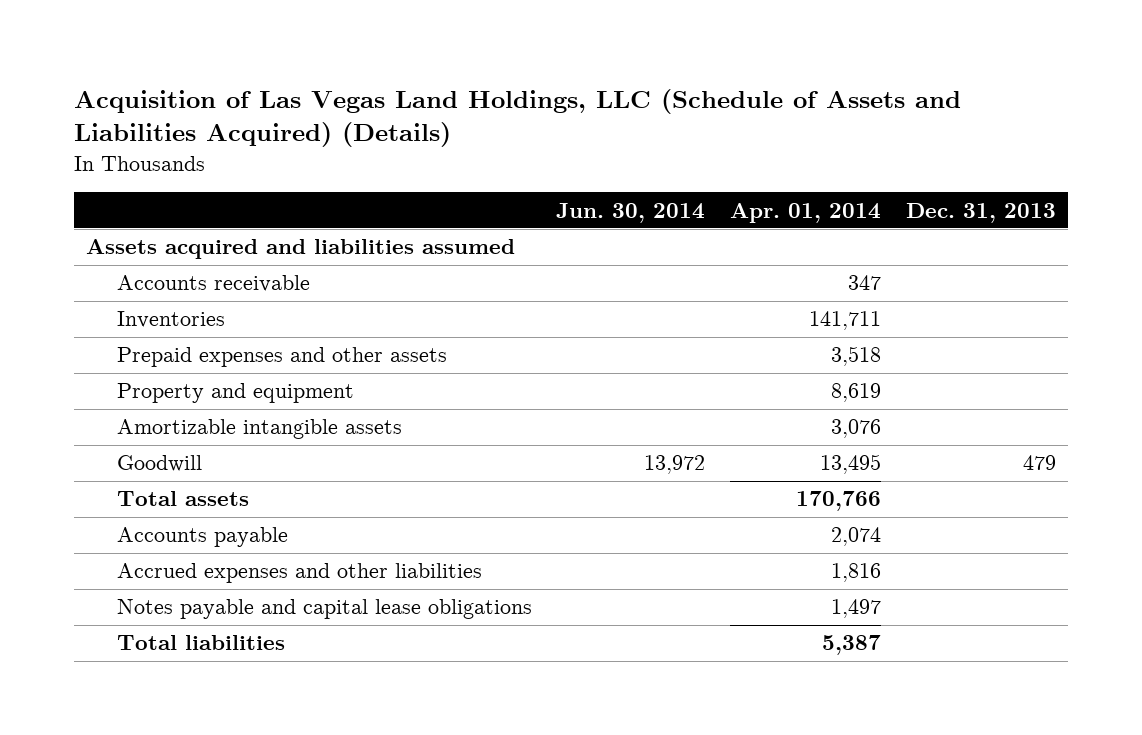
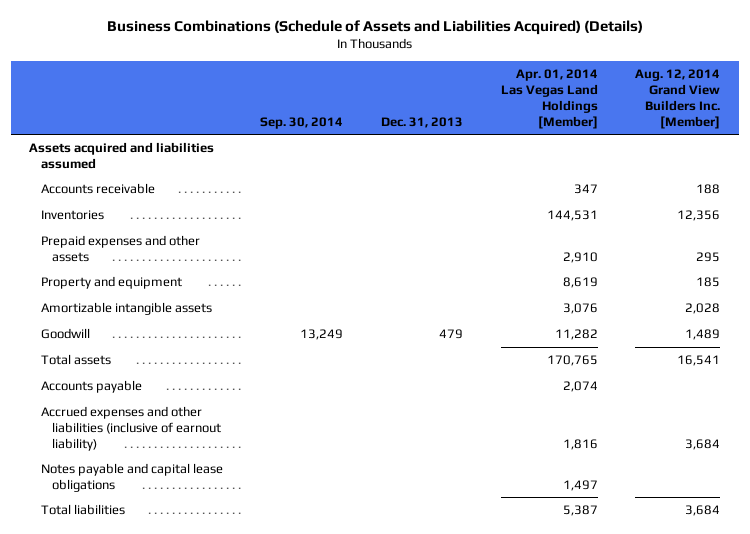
- Acquisition of Las Vegas Land Holdings, LLC (Schedule of Assets and Liabilities Acquired) (Details)
+ Business Combinations (Schedule of Assets and Liabilities Acquired) (Details)
- | Jun. 30, 2014 | Apr. 01, 2014 | Dec. 31, 2013
+ | Sep. 30, 2014 | Dec. 31, 2013 | Apr. 01, 2014 Las Vegas Land Holdings [Member] | Aug. 12, 2014 Grand View Builders Inc. [Member]
- Accrued expenses and other liabilities | | 1,816 |
+ Accrued expenses and other liabilities (inclusive of earnout liability) | | | 1,816 | 3,684

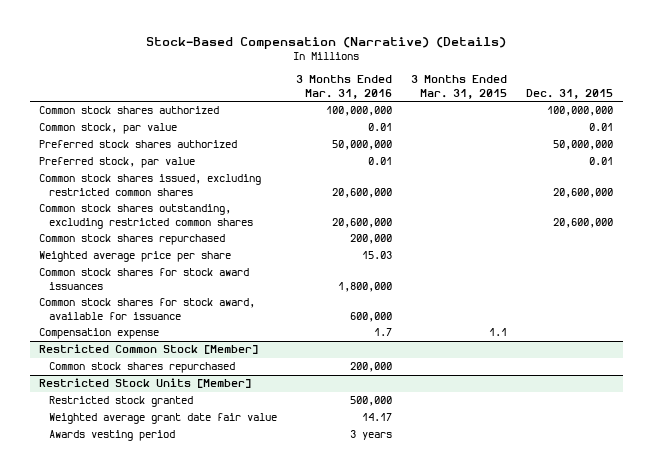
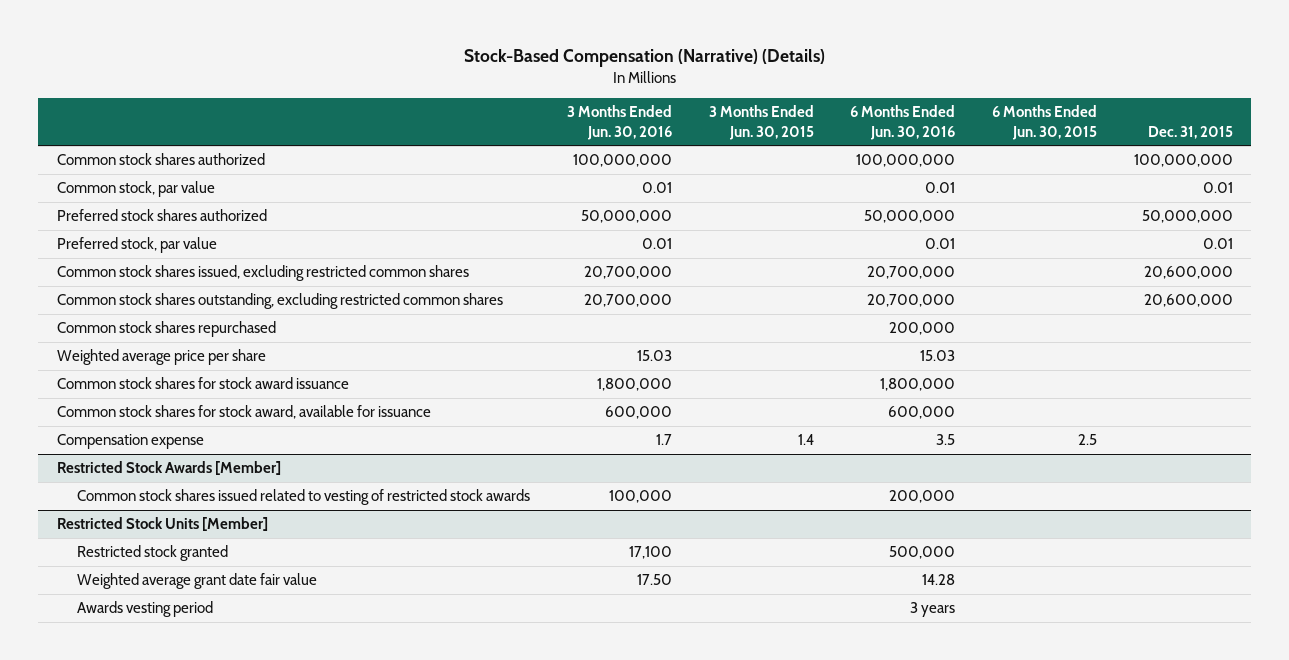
- | 3 Months Ended Mar. 31, 2016 | 3 Months Ended Mar. 31, 2015 | Dec. 31, 2015
+ | 3 Months Ended Jun. 30, 2016 | 3 Months Ended Jun. 30, 2015 | 6 Months Ended Jun. 30, 2016 | 6 Months Ended Jun. 30, 2015 | Dec. 31, 2015
- Common stock shares for stock award issuances | 1,800,000 | |
+ Common stock shares for stock award issuance | 1,800,000 | | 1,800,000 | |
- Restricted Common Stock [Member]
- Common stock shares repurchased | 200,000 | |
+ Restricted Stock Awards [Member]
+ Common stock shares issued related to vesting of restricted stock awards | 100,000 | | 200,000 | |

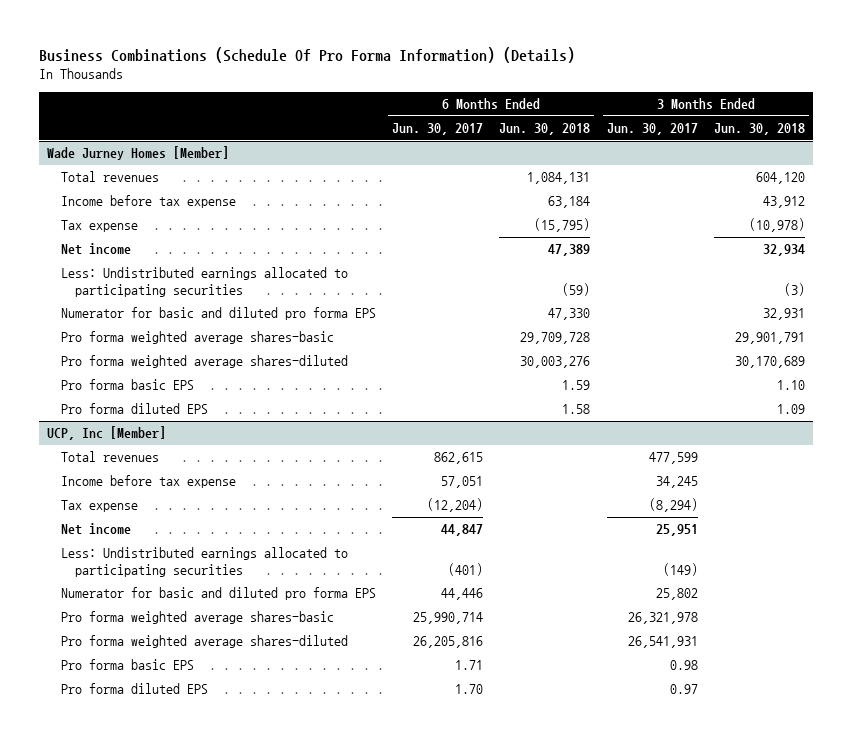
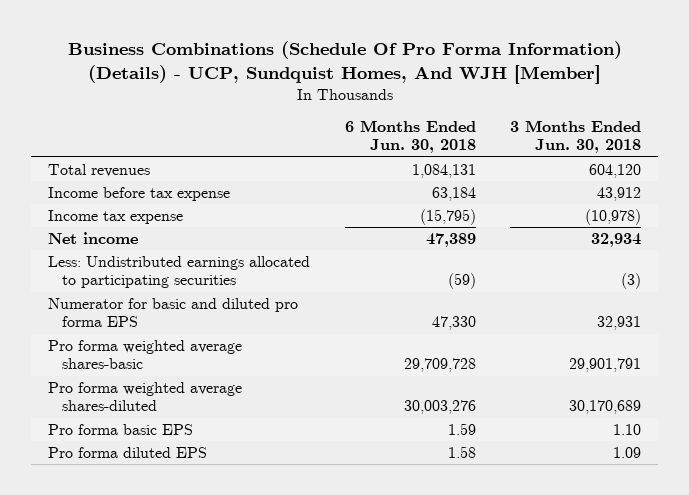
- Business Combinations (Schedule Of Pro Forma Information) (Details)
+ Business Combinations (Schedule Of Pro Forma Information) (Details) - UCP, Sundquist Homes, And WJH [Member]
- | 6 Months Ended Jun. 30, 2017 | 6 Months Ended Jun. 30, 2018 | 3 Months Ended Jun. 30, 2017 | 3 Months Ended Jun. 30, 2018
+ | 6 Months Ended Jun. 30, 2018 | 3 Months Ended Jun. 30, 2018
- Wade Jurney Homes [Member]
- Tax expense | | (15,795) | | (10,978)
+ Income tax expense | (15,795) | (10,978)
- UCP, Inc [Member]
- Total revenues | 862,615 | | 477,599 |
- Income before tax expense | 57,051 | | 34,245 |
- Tax expense | (12,204) | | (8,294) |
- Net income | 44,847 | | 25,951 |
- Less: Undistributed earnings allocated to participating securities | (401) | | (149) |
- Numerator for basic and diluted pro forma EPS | 44,446 | | 25,802 |
- Pro forma weighted average shares-basic | 25,990,714 | | 26,321,978 |
- Pro forma weighted average shares-diluted | 26,205,816 | | 26,541,931 |
- Pro forma basic EPS | 1.71 | | 0.98 |
- Pro forma diluted EPS | 1.70 | | 0.97 |

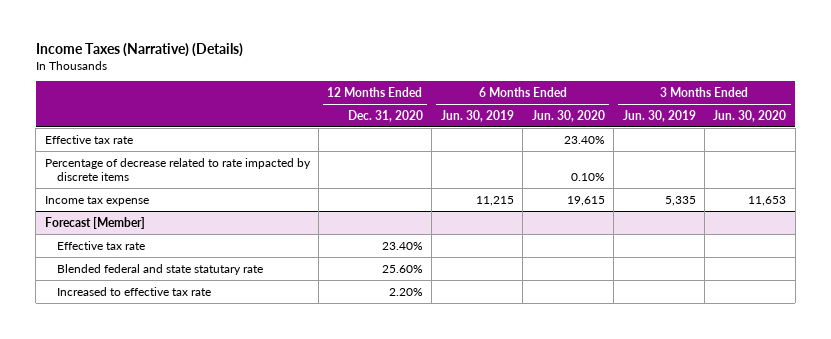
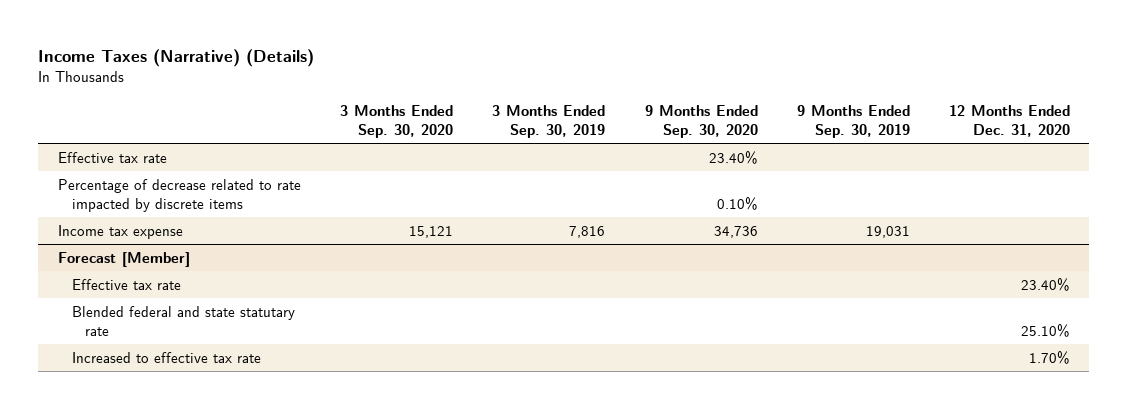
- | 12 Months Ended Dec. 31, 2020 | 6 Months Ended Jun. 30, 2019 | 6 Months Ended Jun. 30, 2020 | 3 Months Ended Jun. 30, 2019 | 3 Months Ended Jun. 30, 2020
+ | 3 Months Ended Sep. 30, 2020 | 3 Months Ended Sep. 30, 2019 | 9 Months Ended Sep. 30, 2020 | 9 Months Ended Sep. 30, 2019 | 12 Months Ended Dec. 31, 2020
@ Forecast [Member]
- Blended federal and state statutary rate | 25.60% | | | |
- Increased to effective tax rate | 2.20% | | | |
+ Blended federal and state statutary rate | | | | | 25.10%
+ Increased to effective tax rate | | | | | 1.70%

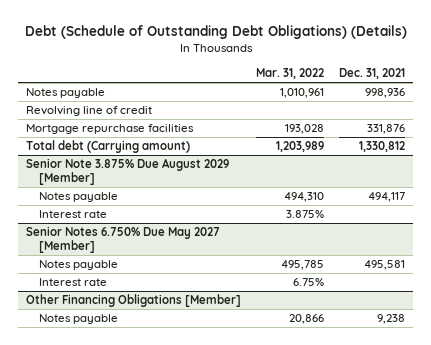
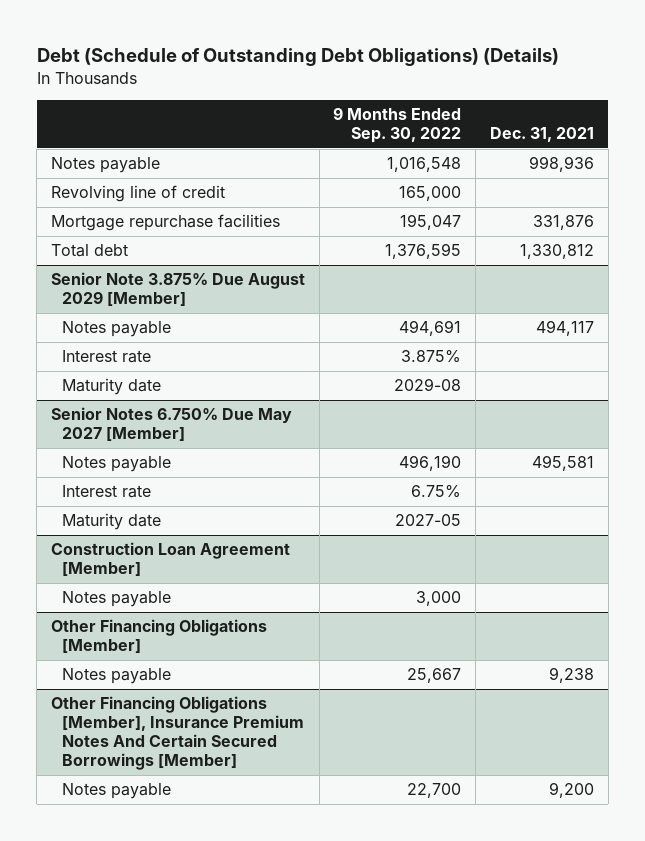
- | Mar. 31, 2022 | Dec. 31, 2021
+ | 9 Months Ended Sep. 30, 2022 | Dec. 31, 2021
- Total debt (Carrying amount) | 1,203,989 | 1,330,812
+ Total debt | 1,376,595 | 1,330,812
@ Senior Note 3.875% Due August 2029 [Member]
+ Maturity date | 2029-08 |
@ Senior Notes 6.750% Due May 2027 [Member]
+ Maturity date | 2027-05 |
+ Construction Loan Agreement [Member]
+ Notes payable | 3,000 |
+ Other Financing Obligations [Member], Insurance Premium Notes And Certain Secured Borrowings [Member]
+ Notes payable | 22,700 | 9,200

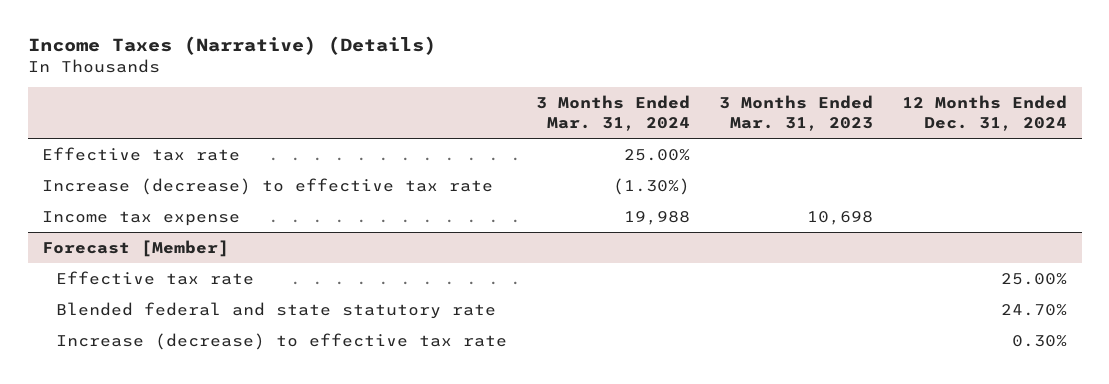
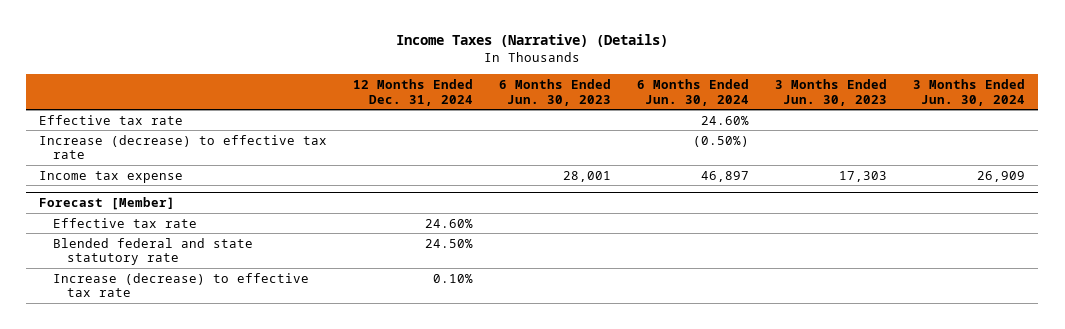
- | 3 Months Ended Mar. 31, 2024 | 3 Months Ended Mar. 31, 2023 | 12 Months Ended Dec. 31, 2024
+ | 12 Months Ended Dec. 31, 2024 | 6 Months Ended Jun. 30, 2023 | 6 Months Ended Jun. 30, 2024 | 3 Months Ended Jun. 30, 2023 | 3 Months Ended Jun. 30, 2024
@ Forecast [Member]
- Effective tax rate | | | 25.00%
- Blended federal and state statutory rate | | | 24.70%
- Increase (decrease) to effective tax rate | | | 0.30%
+ Effective tax rate | 24.60% | | | |
+ Blended federal and state statutory rate | 24.50% | | | |
+ Increase (decrease) to effective tax rate | 0.10% | | | |

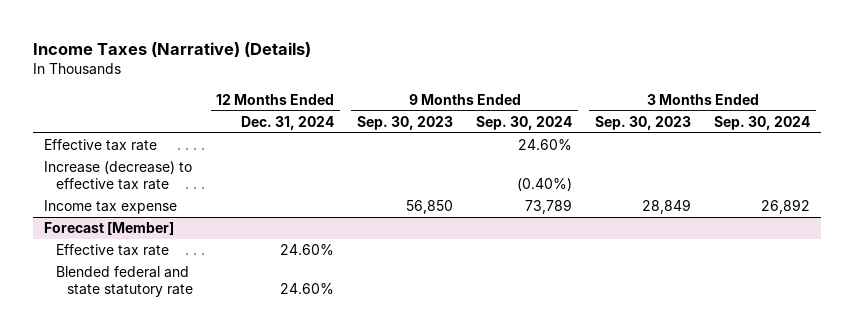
- | 12 Months Ended Dec. 31, 2024 | 6 Months Ended Jun. 30, 2023 | 6 Months Ended Jun. 30, 2024 | 3 Months Ended Jun. 30, 2023 | 3 Months Ended Jun. 30, 2024
+ | 12 Months Ended Dec. 31, 2024 | 9 Months Ended Sep. 30, 2023 | 9 Months Ended Sep. 30, 2024 | 3 Months Ended Sep. 30, 2023 | 3 Months Ended Sep. 30, 2024
@ Forecast [Member]
- Blended federal and state statutory rate | 24.50% | | | |
- Increase (decrease) to effective tax rate | 0.10% | | | |
+ Blended federal and state statutory rate | 24.60% | | | |

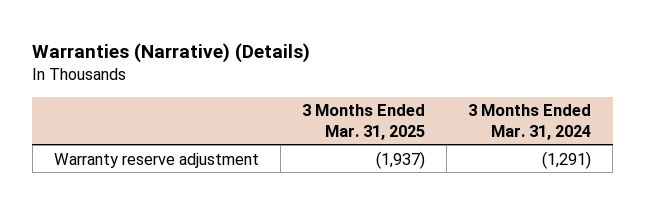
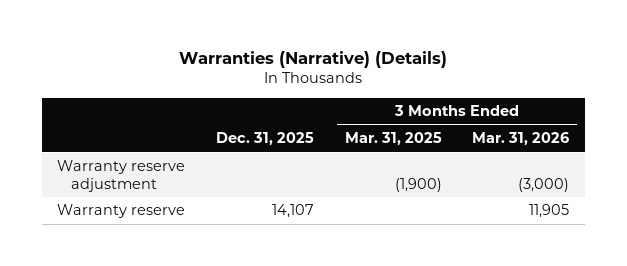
- | 3 Months Ended Mar. 31, 2025 | 3 Months Ended Mar. 31, 2024
+ | Dec. 31, 2025 | 3 Months Ended Mar. 31, 2025 | 3 Months Ended Mar. 31, 2026
- Warranty reserve adjustment | (1,937) | (1,291)
+ Warranty reserve adjustment | | (1,900) | (3,000)
+ Warranty reserve | 14,107 | | 11,905

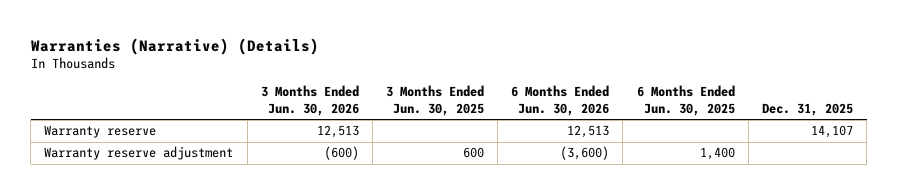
- | Dec. 31, 2025 | 3 Months Ended Mar. 31, 2025 | 3 Months Ended Mar. 31, 2026
+ | 3 Months Ended Jun. 30, 2026 | 3 Months Ended Jun. 30, 2025 | 6 Months Ended Jun. 30, 2026 | 6 Months Ended Jun. 30, 2025 | Dec. 31, 2025
moved down: Warranty reserve adjustment | (600) | 600 | (3,600) | 1,400 |

